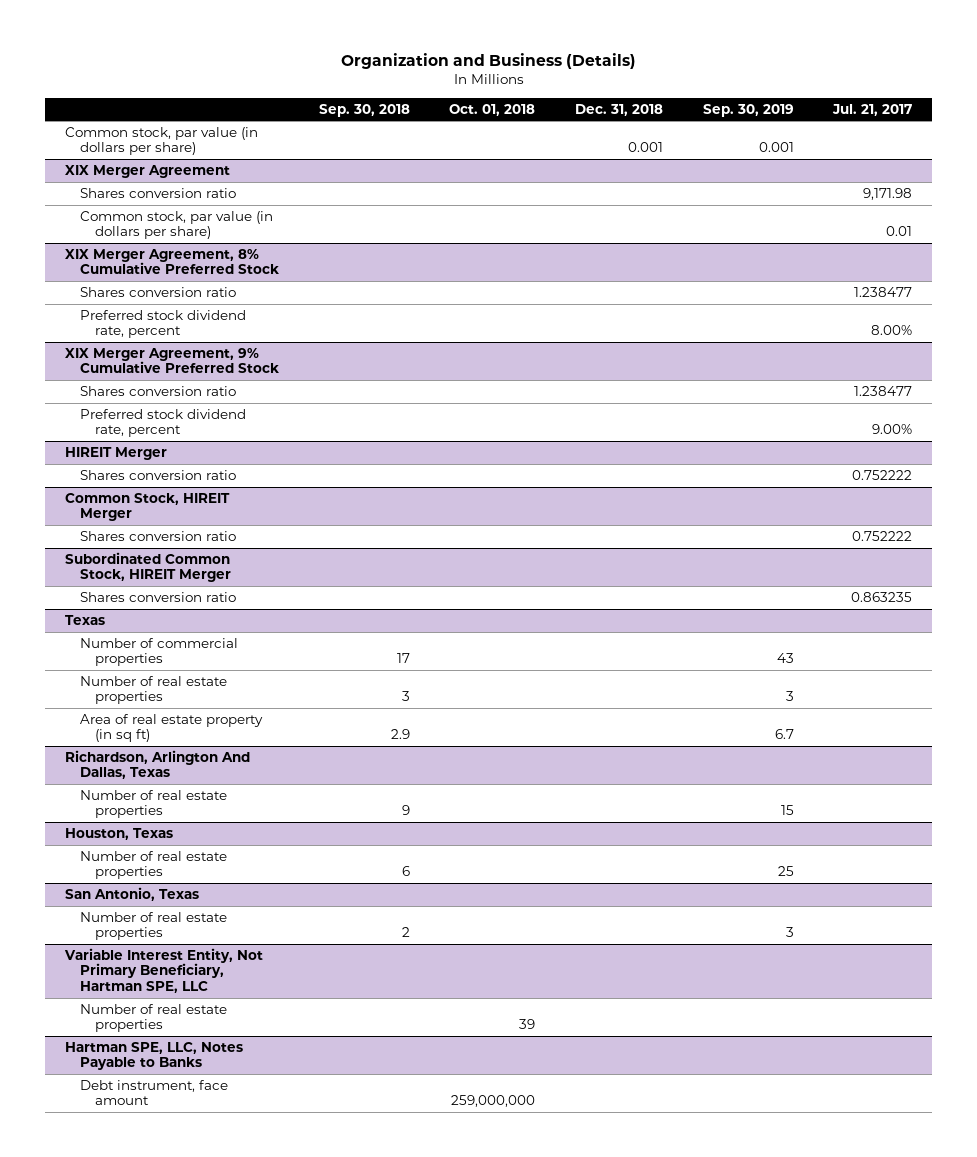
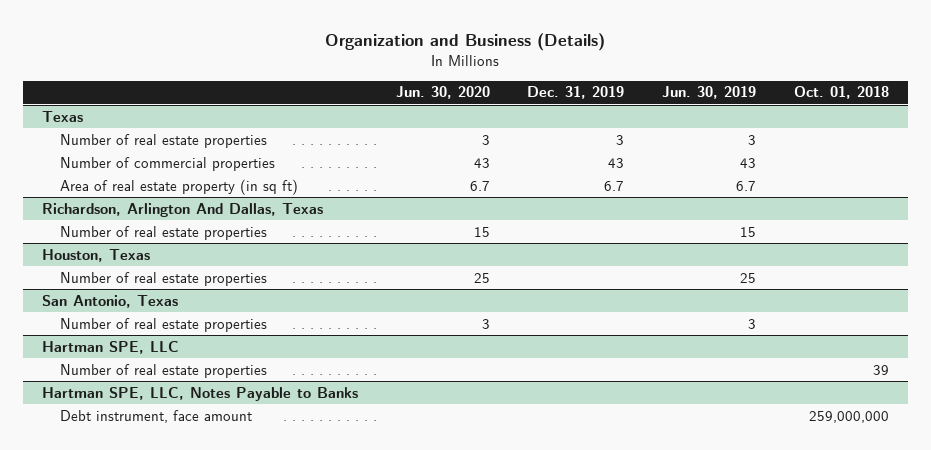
- | Sep. 30, 2018 | Oct. 01, 2018 | Dec. 31, 2018 | Sep. 30, 2019 | Jul. 21, 2017
+ | Jun. 30, 2020 | Dec. 31, 2019 | Jun. 30, 2019 | Oct. 01, 2018
- Common stock, par value (in dollars per share) | | | 0.001 | 0.001 |
- XIX Merger Agreement
- Shares conversion ratio | | | | | 9,171.98
- Common stock, par value (in dollars per share) | | | | | 0.01
- XIX Merger Agreement, 8% Cumulative Preferred Stock
- Shares conversion ratio | | | | | 1.238477
- Preferred stock dividend rate, percent | | | | | 8.00%
- XIX Merger Agreement, 9% Cumulative Preferred Stock
- Shares conversion ratio | | | | | 1.238477
- Preferred stock dividend rate, percent | | | | | 9.00%
- HIREIT Merger
- Shares conversion ratio | | | | | 0.752222
- Common Stock, HIREIT Merger
- Shares conversion ratio | | | | | 0.752222
- Subordinated Common Stock, HIREIT Merger
- Shares conversion ratio | | | | | 0.863235
@ Texas
moved down: Number of commercial properties | 43 | 43 | 43 |
- Variable Interest Entity, Not Primary Beneficiary, Hartman SPE, LLC
+ Hartman SPE, LLC

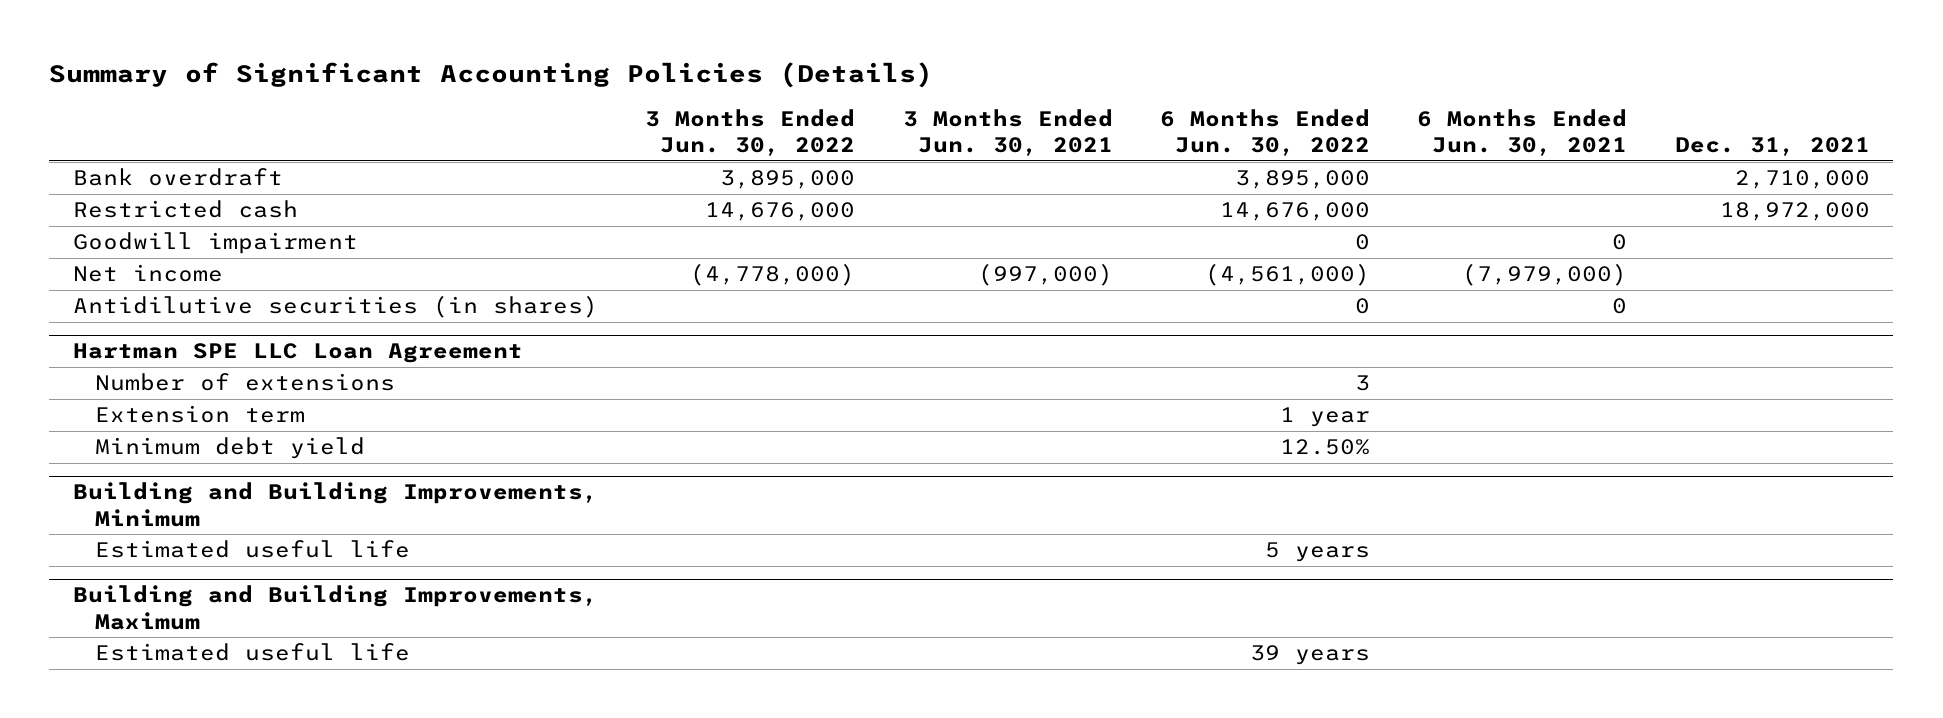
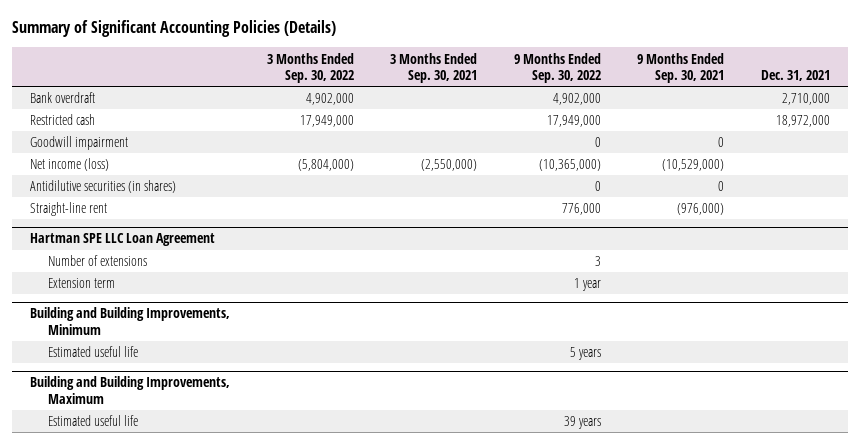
- | 3 Months Ended Jun. 30, 2022 | 3 Months Ended Jun. 30, 2021 | 6 Months Ended Jun. 30, 2022 | 6 Months Ended Jun. 30, 2021 | Dec. 31, 2021
+ | 3 Months Ended Sep. 30, 2022 | 3 Months Ended Sep. 30, 2021 | 9 Months Ended Sep. 30, 2022 | 9 Months Ended Sep. 30, 2021 | Dec. 31, 2021
- Net income | (4,778,000) | (997,000) | (4,561,000) | (7,979,000) |
+ Net income (loss) | (5,804,000) | (2,550,000) | (10,365,000) | (10,529,000) |
+ Straight-line rent | | | 776,000 | (976,000) |
@ Hartman SPE LLC Loan Agreement
- Minimum debt yield | | | 12.50% | |

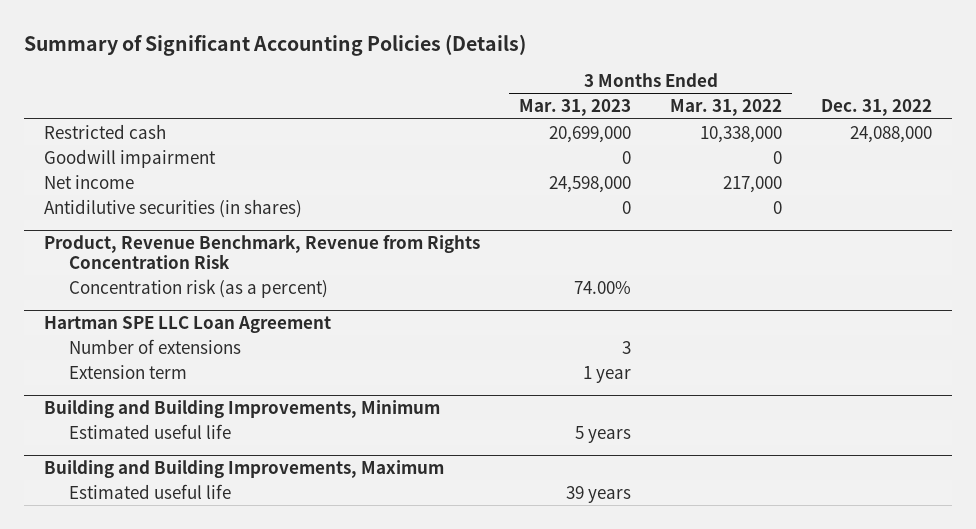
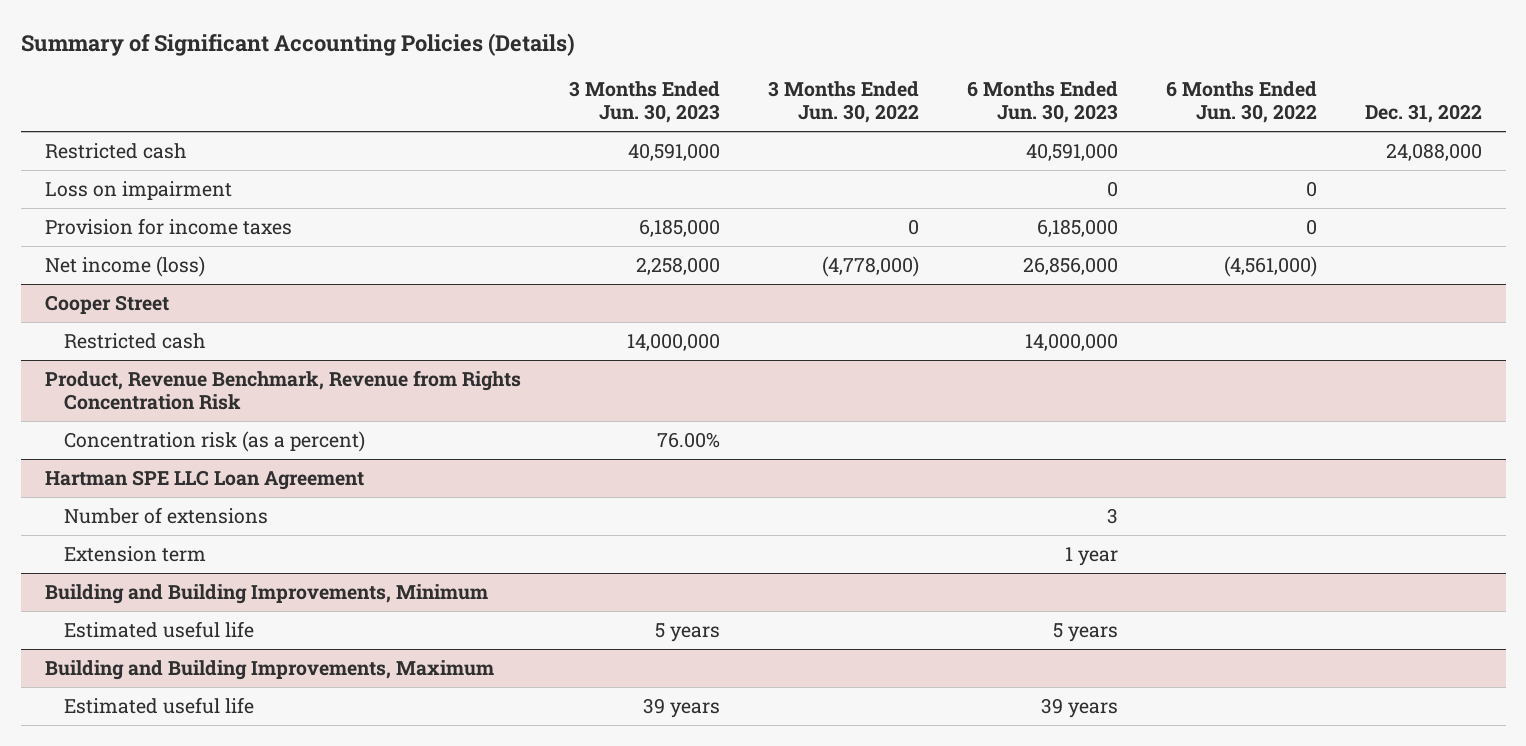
- | 3 Months Ended Mar. 31, 2023 | 3 Months Ended Mar. 31, 2022 | Dec. 31, 2022
+ | 3 Months Ended Jun. 30, 2023 | 3 Months Ended Jun. 30, 2022 | 6 Months Ended Jun. 30, 2023 | 6 Months Ended Jun. 30, 2022 | Dec. 31, 2022
- Goodwill impairment | 0 | 0 |
- Net income | 24,598,000 | 217,000 |
- Antidilutive securities (in shares) | 0 | 0 |
+ Loss on impairment | | | 0 | 0 |
+ Provision for income taxes | 6,185,000 | 0 | 6,185,000 | 0 |
+ Net income (loss) | 2,258,000 | (4,778,000) | 26,856,000 | (4,561,000) |
+ Cooper Street
+ Restricted cash | 14,000,000 | | 14,000,000 | |

